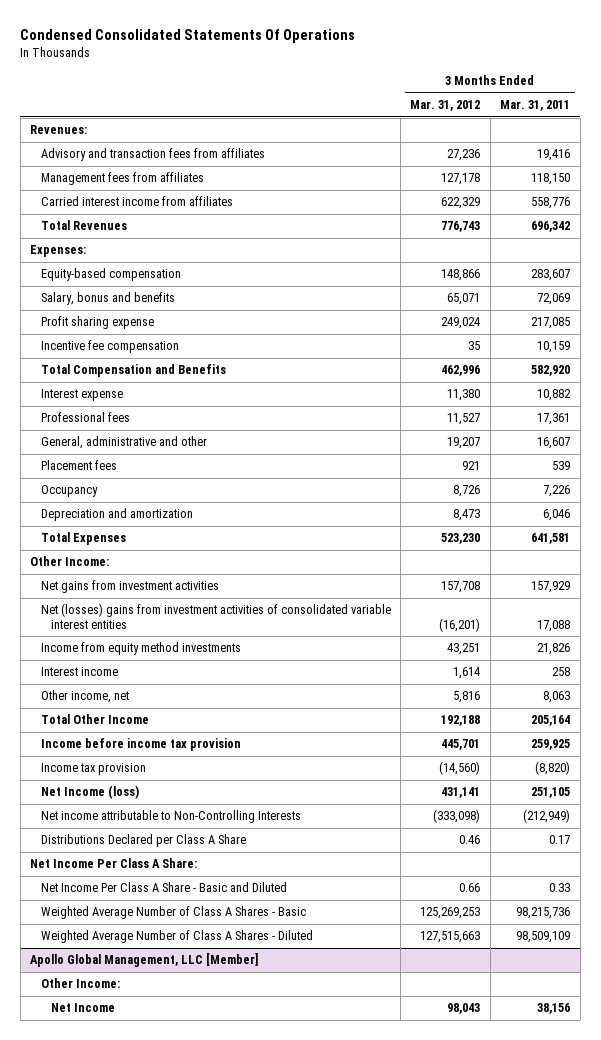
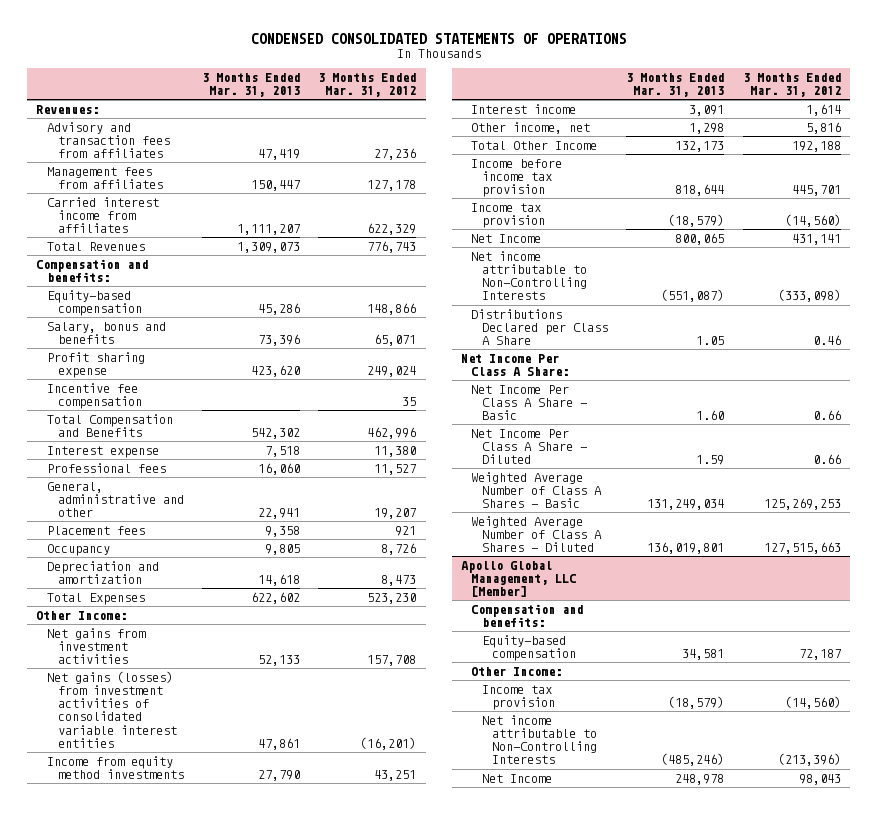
- Condensed Consolidated Statements Of Operations
+ CONDENSED CONSOLIDATED STATEMENTS OF OPERATIONS
- | 3 Months Ended Mar. 31, 2012 | 3 Months Ended Mar. 31, 2011
+ | 3 Months Ended Mar. 31, 2013 | 3 Months Ended Mar. 31, 2012
- Expenses:
+ Compensation and benefits:
- Net (losses) gains from investment activities of consolidated variable interest entities | (16,201) | 17,088
+ Net gains (losses) from investment activities of consolidated variable interest entities | 47,861 | (16,201)
- Net Income (loss) | 431,141 | 251,105
+ Net Income | 800,065 | 431,141
- Net Income Per Class A Share - Basic and Diluted | 0.66 | 0.33
+ Net Income Per Class A Share - Basic | 1.60 | 0.66
+ Net Income Per Class A Share - Diluted | 1.59 | 0.66
@ Apollo Global Management, LLC [Member]
+ Compensation and benefits:
+ Equity-based compensation | 34,581 | 72,187
+ Income tax provision | (18,579) | (14,560)
+ Net income attributable to Non-Controlling Interests | (485,246) | (213,396)

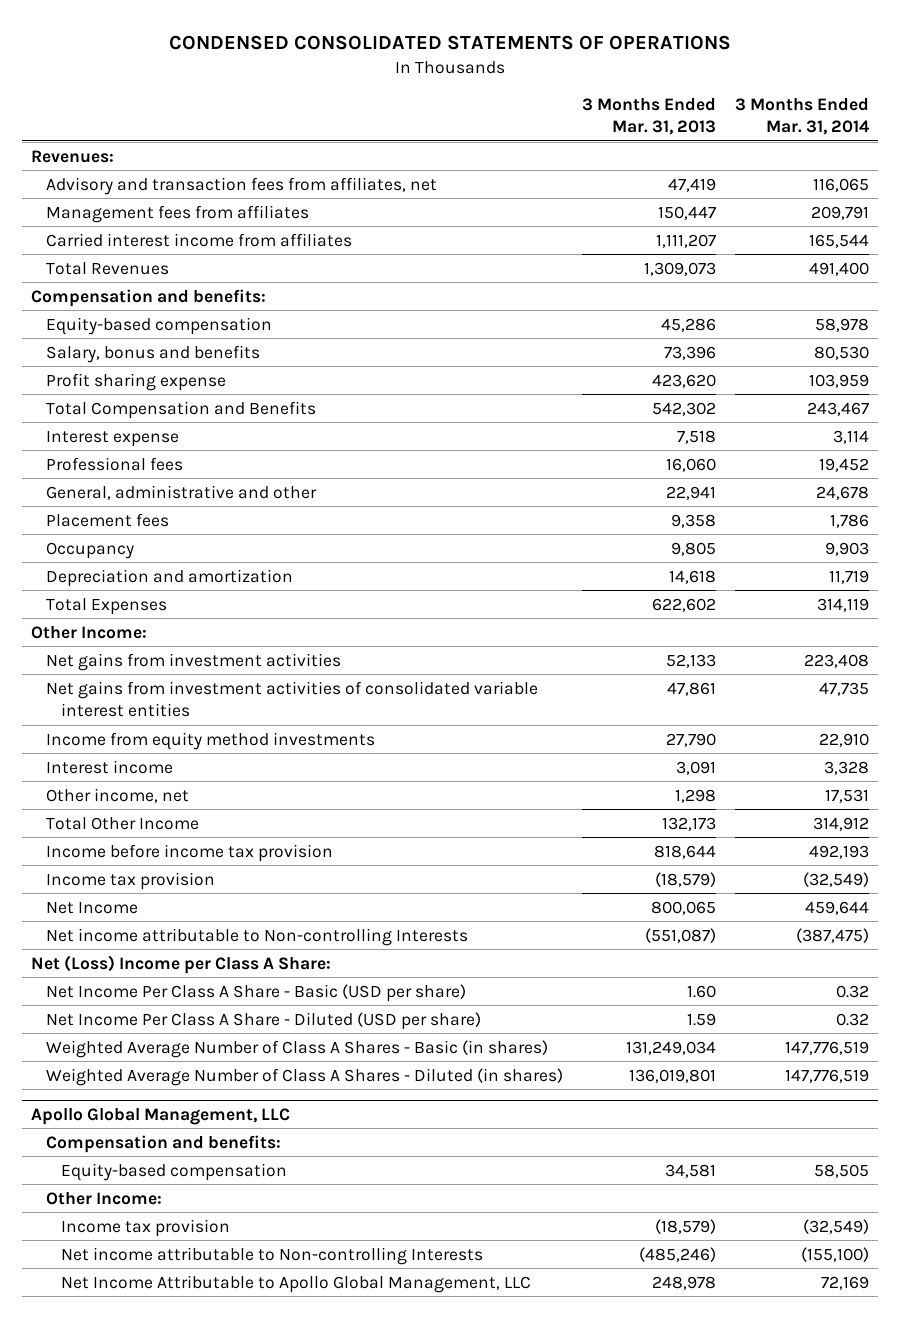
- | 3 Months Ended Mar. 31, 2013 | 3 Months Ended Mar. 31, 2012
+ | 3 Months Ended Mar. 31, 2013 | 3 Months Ended Mar. 31, 2014
- Advisory and transaction fees from affiliates | 47,419 | 27,236
+ Advisory and transaction fees from affiliates, net | 47,419 | 116,065
- Incentive fee compensation | | 35
- Net gains (losses) from investment activities of consolidated variable interest entities | 47,861 | (16,201)
+ Net gains from investment activities of consolidated variable interest entities | 47,861 | 47,735
- Net income attributable to Non-Controlling Interests | (551,087) | (333,098)
- Distributions Declared per Class A Share | 1.05 | 0.46
- Net Income Per Class A Share:
- Net Income Per Class A Share - Basic | 1.60 | 0.66
- Net Income Per Class A Share - Diluted | 1.59 | 0.66
- Weighted Average Number of Class A Shares - Basic | 131,249,034 | 125,269,253
- Weighted Average Number of Class A Shares - Diluted | 136,019,801 | 127,515,663
- Apollo Global Management, LLC [Member]
+ Net income attributable to Non-controlling Interests | (551,087) | (387,475)
+ Net (Loss) Income per Class A Share:
+ Net Income Per Class A Share - Basic (USD per share) | 1.60 | 0.32
+ Net Income Per Class A Share - Diluted (USD per share) | 1.59 | 0.32
+ Weighted Average Number of Class A Shares - Basic (in shares) | 131,249,034 | 147,776,519
+ Weighted Average Number of Class A Shares - Diluted (in shares) | 136,019,801 | 147,776,519
+ Apollo Global Management, LLC
- Net income attributable to Non-Controlling Interests | (485,246) | (213,396)
- Net Income | 248,978 | 98,043
+ Net income attributable to Non-controlling Interests | (485,246) | (155,100)
+ Net Income Attributable to Apollo Global Management, LLC | 248,978 | 72,169

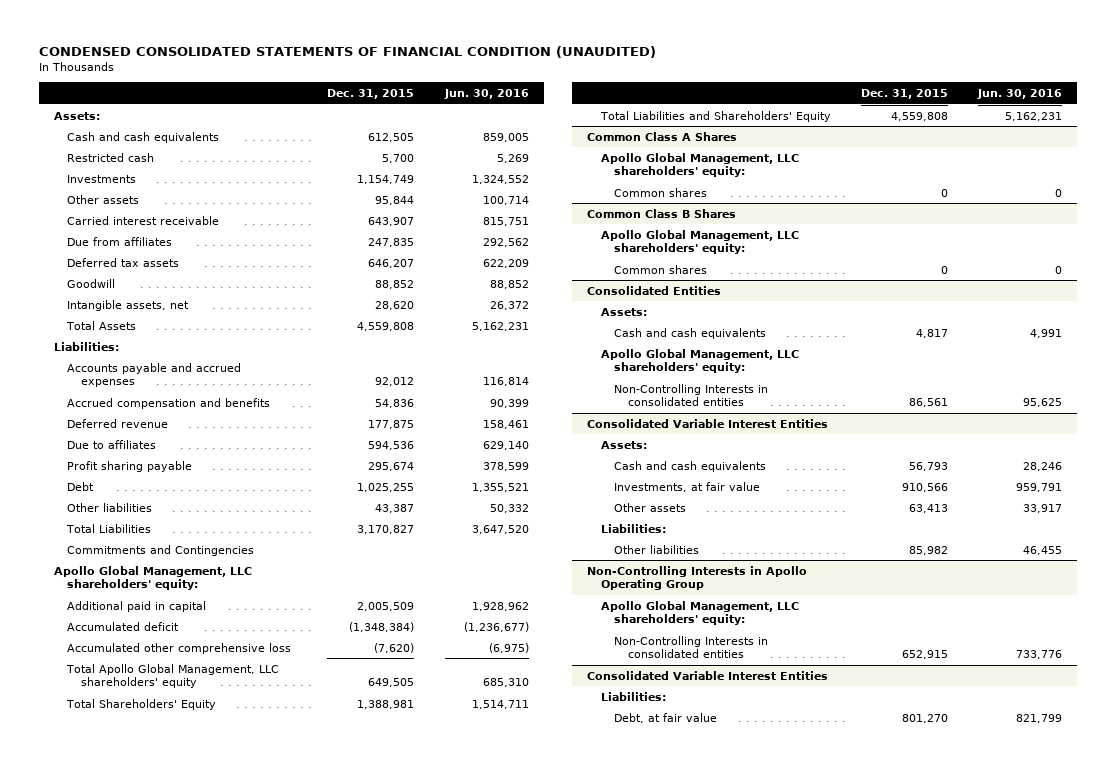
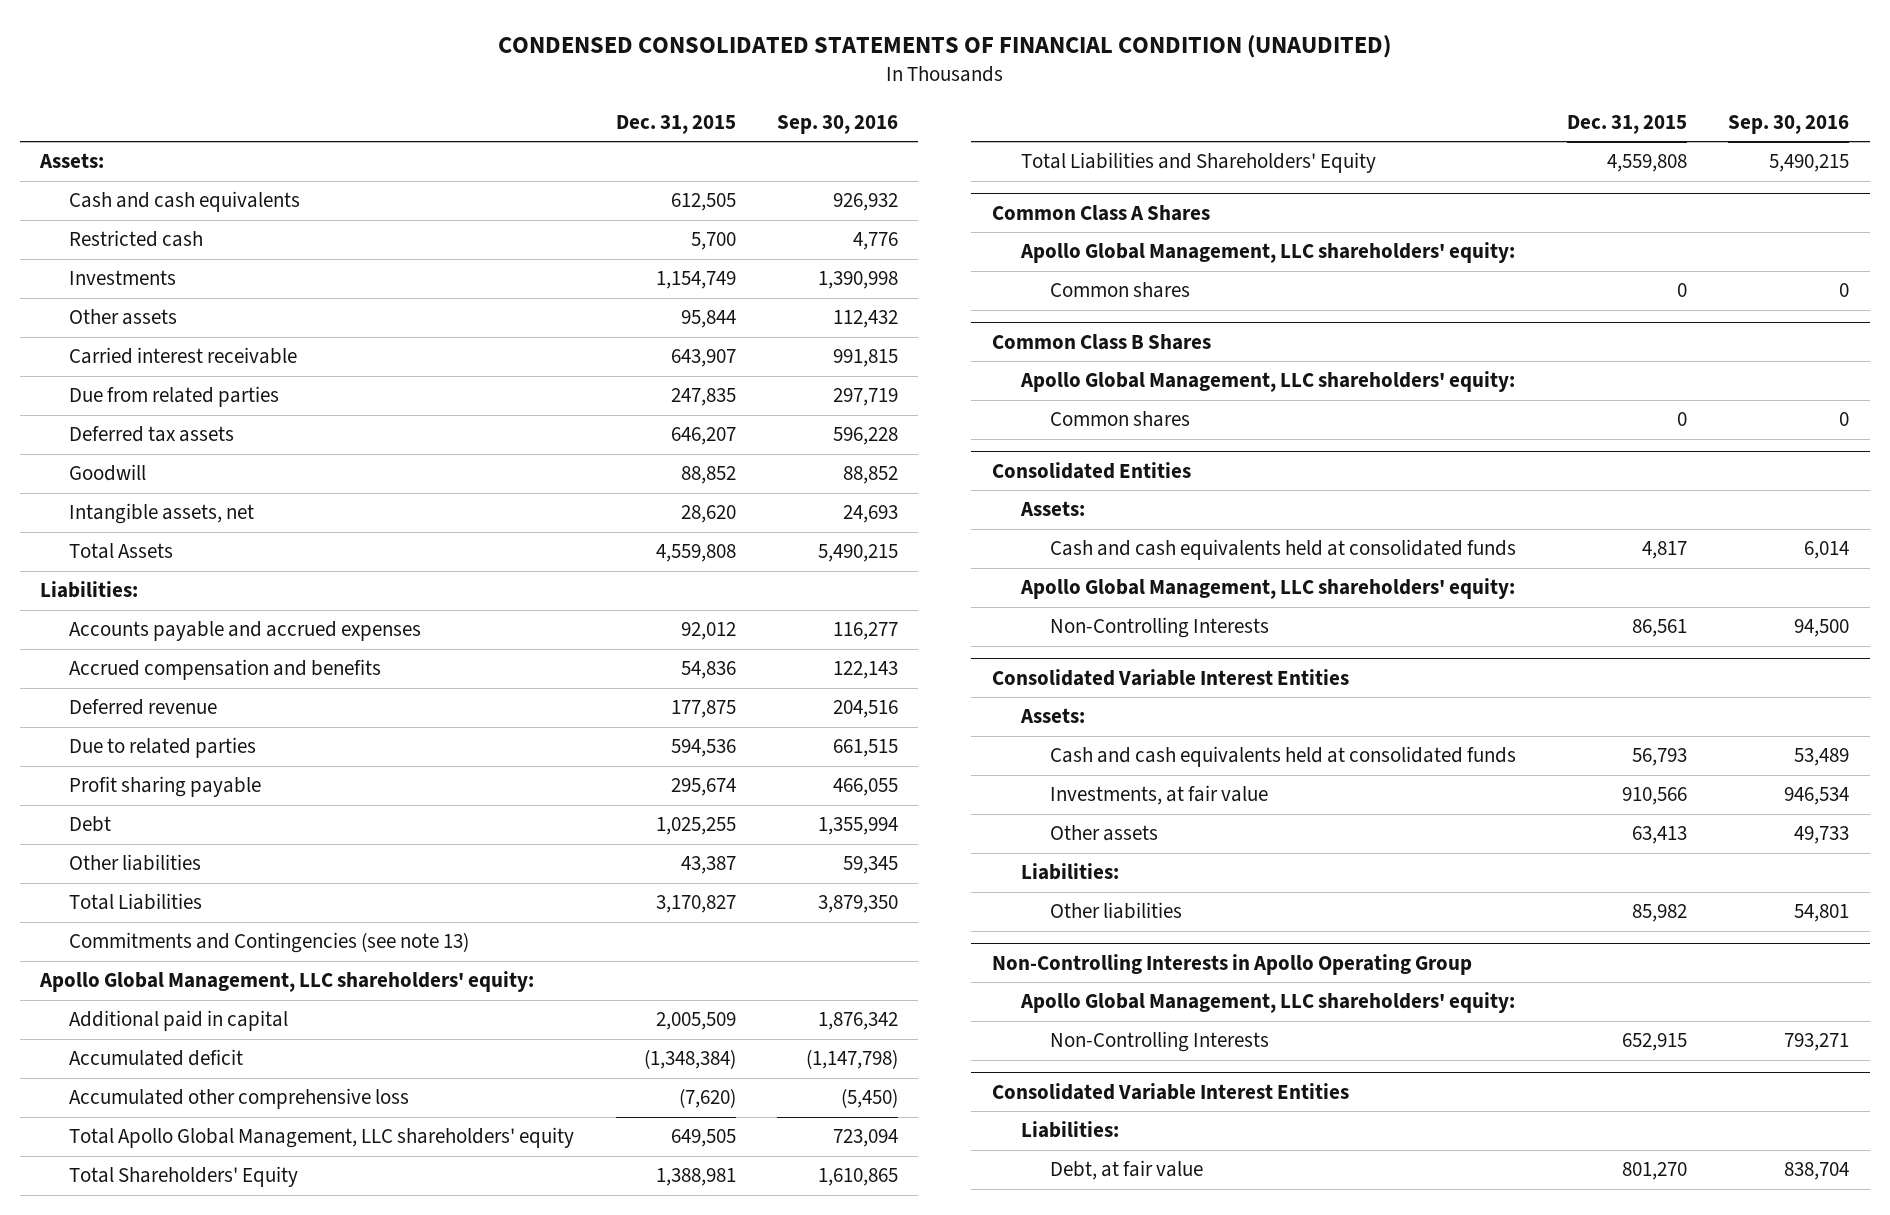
- | Dec. 31, 2015 | Jun. 30, 2016
+ | Dec. 31, 2015 | Sep. 30, 2016
- Due from affiliates | 247,835 | 292,562
+ Due from related parties | 247,835 | 297,719
- Due to affiliates | 594,536 | 629,140
+ Due to related parties | 594,536 | 661,515
- Commitments and Contingencies
+ Commitments and Contingencies (see note 13)
@ Consolidated Entities
- Cash and cash equivalents | 4,817 | 4,991
+ Cash and cash equivalents held at consolidated funds | 4,817 | 6,014
- Non-Controlling Interests in consolidated entities | 86,561 | 95,625
+ Non-Controlling Interests | 86,561 | 94,500
@ Consolidated Variable Interest Entities
- Cash and cash equivalents | 56,793 | 28,246
+ Cash and cash equivalents held at consolidated funds | 56,793 | 53,489
@ Non-Controlling Interests in Apollo Operating Group
- Non-Controlling Interests in consolidated entities | 652,915 | 733,776
+ Non-Controlling Interests | 652,915 | 793,271

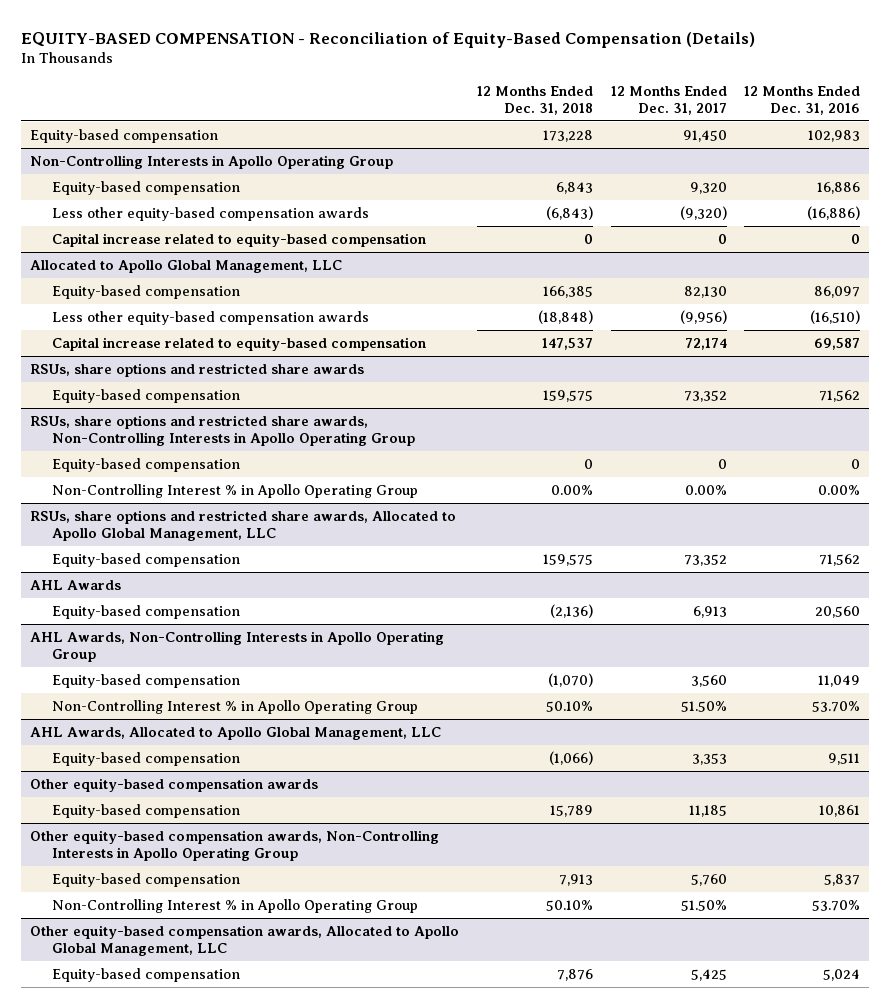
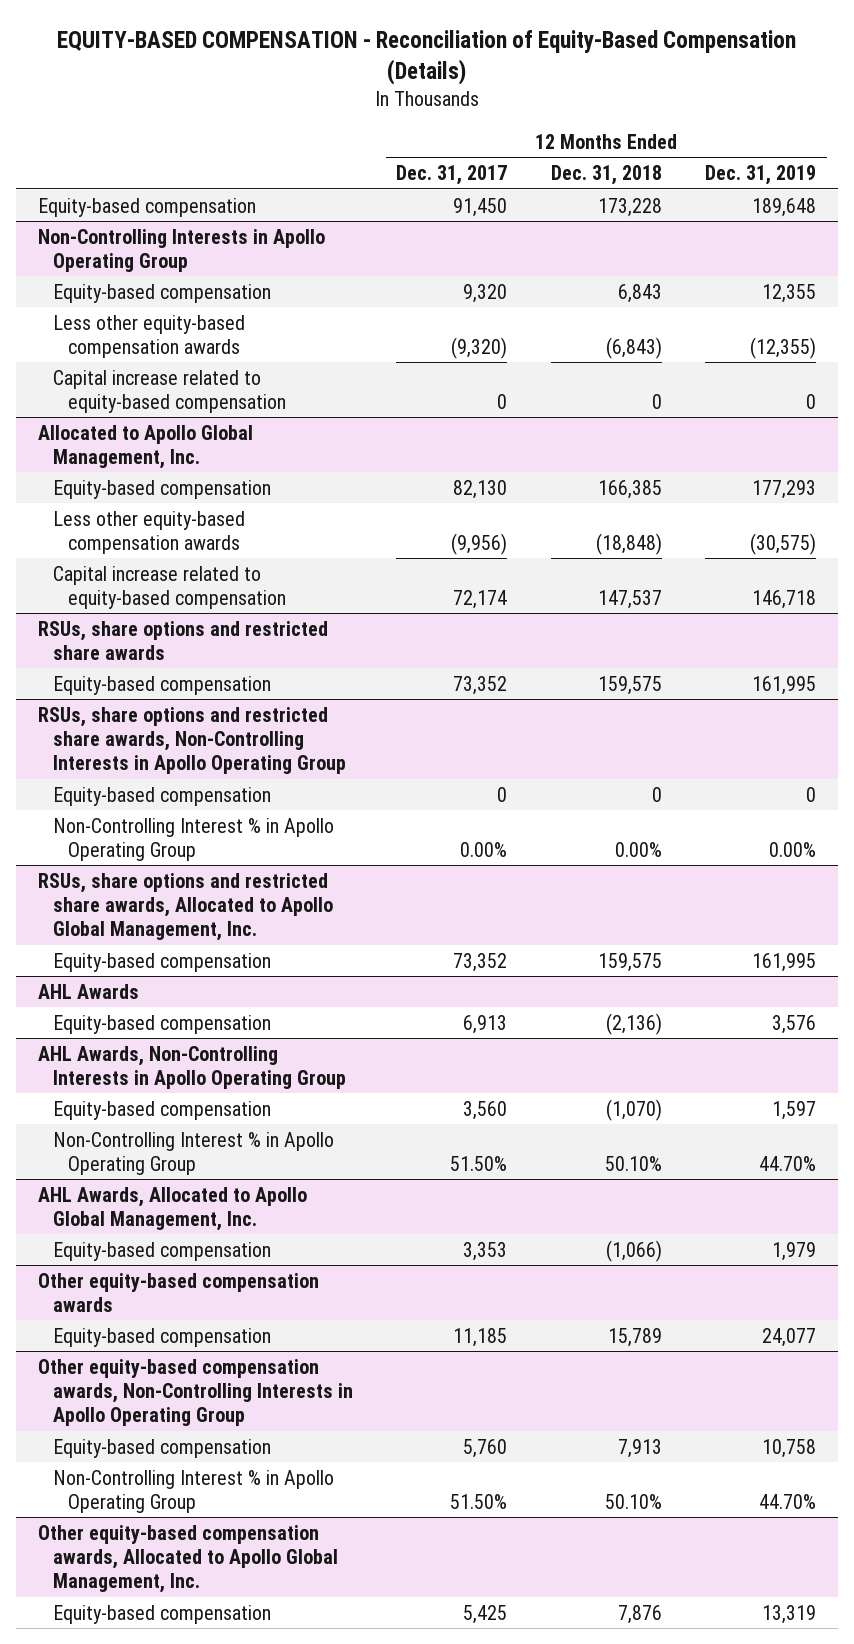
- | 12 Months Ended Dec. 31, 2018 | 12 Months Ended Dec. 31, 2017 | 12 Months Ended Dec. 31, 2016
+ | 12 Months Ended Dec. 31, 2017 | 12 Months Ended Dec. 31, 2018 | 12 Months Ended Dec. 31, 2019
- Allocated to Apollo Global Management, LLC
+ Allocated to Apollo Global Management, Inc.
- RSUs, share options and restricted share awards, Allocated to Apollo Global Management, LLC
+ RSUs, share options and restricted share awards, Allocated to Apollo Global Management, Inc.
- AHL Awards, Allocated to Apollo Global Management, LLC
+ AHL Awards, Allocated to Apollo Global Management, Inc.
- Other equity-based compensation awards, Allocated to Apollo Global Management, LLC
+ Other equity-based compensation awards, Allocated to Apollo Global Management, Inc.

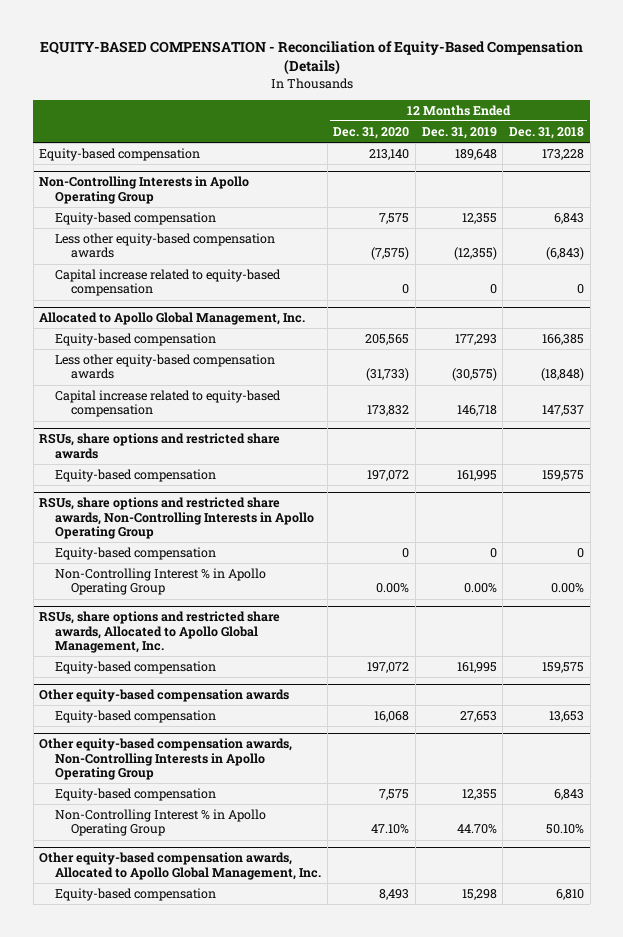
- | 12 Months Ended Dec. 31, 2017 | 12 Months Ended Dec. 31, 2018 | 12 Months Ended Dec. 31, 2019
+ | 12 Months Ended Dec. 31, 2020 | 12 Months Ended Dec. 31, 2019 | 12 Months Ended Dec. 31, 2018
- AHL Awards
- Equity-based compensation | 6,913 | (2,136) | 3,576
- AHL Awards, Non-Controlling Interests in Apollo Operating Group
- Equity-based compensation | 3,560 | (1,070) | 1,597
- Non-Controlling Interest % in Apollo Operating Group | 51.50% | 50.10% | 44.70%
- AHL Awards, Allocated to Apollo Global Management, Inc.
- Equity-based compensation | 3,353 | (1,066) | 1,979
@ Other equity-based compensation awards
- Equity-based compensation | 11,185 | 15,789 | 24,077
+ Equity-based compensation | 16,068 | 27,653 | 13,653
@ Other equity-based compensation awards, Non-Controlling Interests in Apollo Operating Group
- Equity-based compensation | 5,760 | 7,913 | 10,758
+ Equity-based compensation | 7,575 | 12,355 | 6,843
@ Other equity-based compensation awards, Allocated to Apollo Global Management, Inc.
- Equity-based compensation | 5,425 | 7,876 | 13,319
+ Equity-based compensation | 8,493 | 15,298 | 6,810

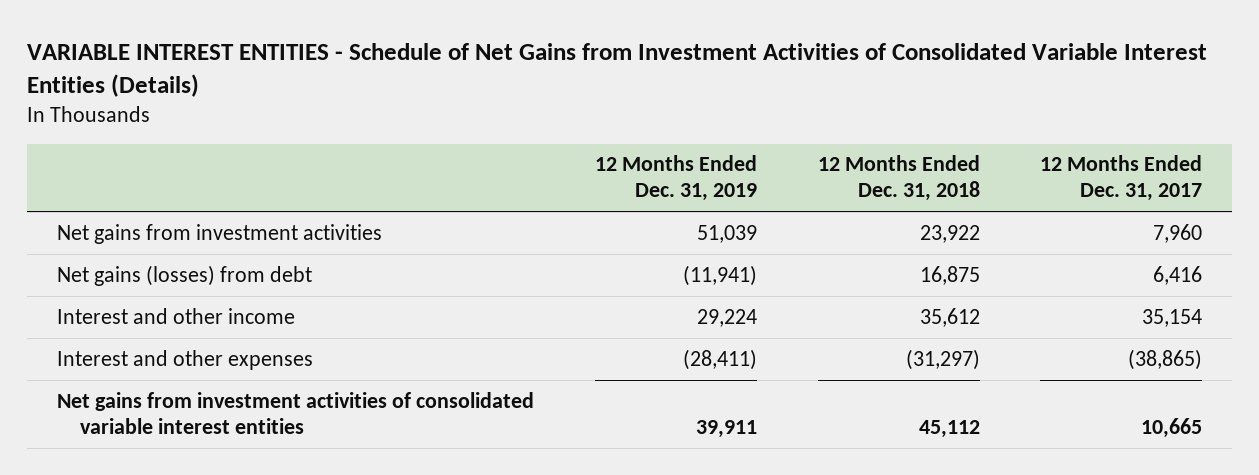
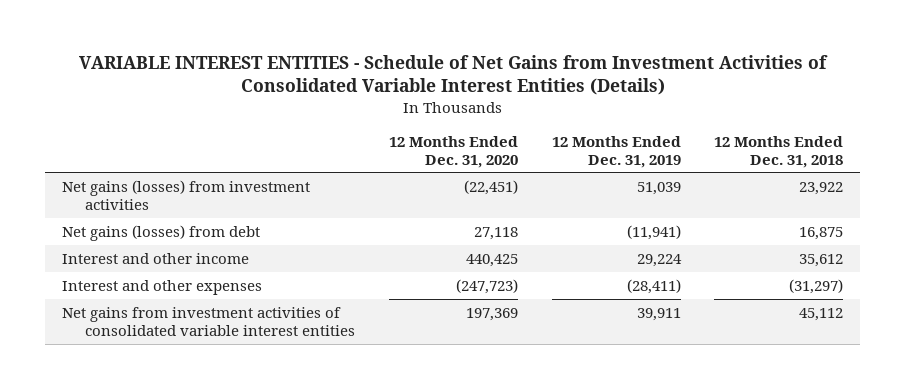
- | 12 Months Ended Dec. 31, 2019 | 12 Months Ended Dec. 31, 2018 | 12 Months Ended Dec. 31, 2017
+ | 12 Months Ended Dec. 31, 2020 | 12 Months Ended Dec. 31, 2019 | 12 Months Ended Dec. 31, 2018
- Net gains from investment activities | 51,039 | 23,922 | 7,960
+ Net gains (losses) from investment activities | (22,451) | 51,039 | 23,922

